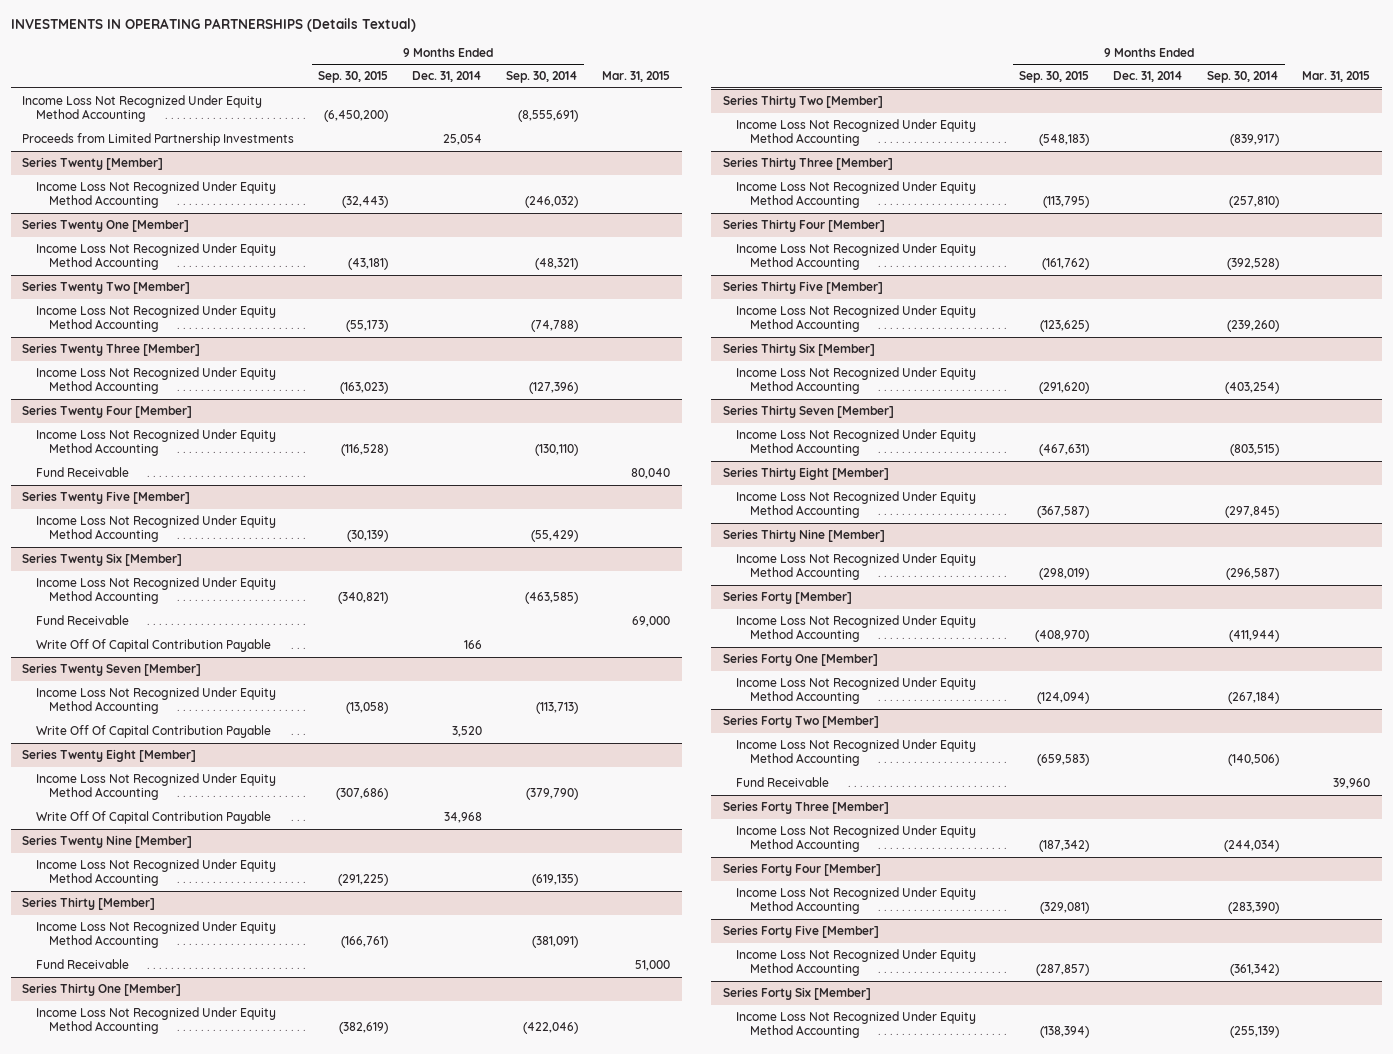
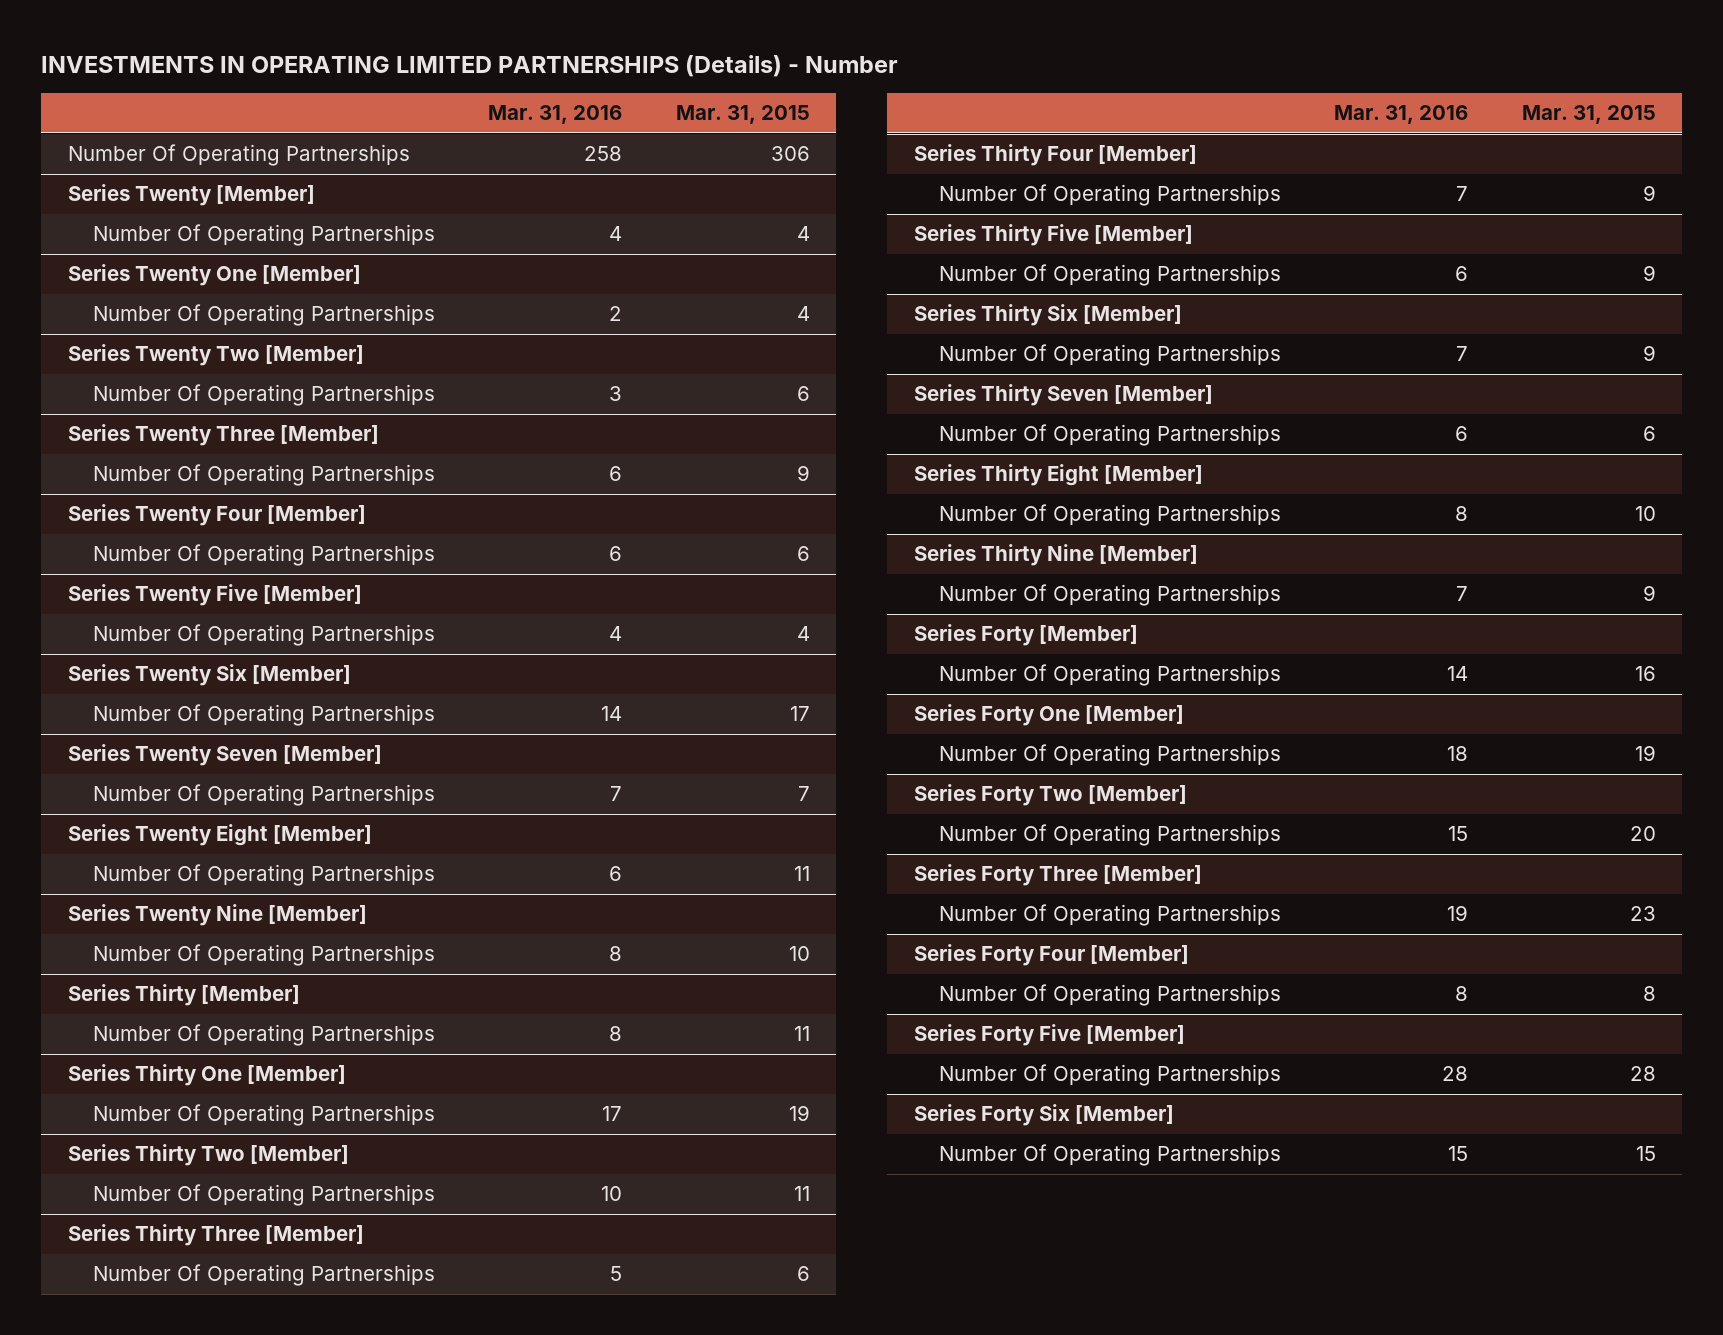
- INVESTMENTS IN OPERATING PARTNERSHIPS (Details Textual)
+ INVESTMENTS IN OPERATING LIMITED PARTNERSHIPS (Details) - Number
- | 9 Months Ended Sep. 30, 2015 | 9 Months Ended Dec. 31, 2014 | 9 Months Ended Sep. 30, 2014 | Mar. 31, 2015
+ | Mar. 31, 2016 | Mar. 31, 2015
- Income Loss Not Recognized Under Equity Method Accounting | (6,450,200) | | (8,555,691) |
- Proceeds from Limited Partnership Investments | | 25,054 | |
+ Number Of Operating Partnerships | 258 | 306
@ Series Twenty [Member]
- Income Loss Not Recognized Under Equity Method Accounting | (32,443) | | (246,032) |
+ Number Of Operating Partnerships | 4 | 4
@ Series Twenty One [Member]
- Income Loss Not Recognized Under Equity Method Accounting | (43,181) | | (48,321) |
+ Number Of Operating Partnerships | 2 | 4
@ Series Twenty Two [Member]
- Income Loss Not Recognized Under Equity Method Accounting | (55,173) | | (74,788) |
+ Number Of Operating Partnerships | 3 | 6
@ Series Twenty Three [Member]
- Income Loss Not Recognized Under Equity Method Accounting | (163,023) | | (127,396) |
+ Number Of Operating Partnerships | 6 | 9
@ Series Twenty Four [Member]
- Income Loss Not Recognized Under Equity Method Accounting | (116,528) | | (130,110) |
- Fund Receivable | | | | 80,040
+ Number Of Operating Partnerships | 6 | 6
@ Series Twenty Five [Member]
- Income Loss Not Recognized Under Equity Method Accounting | (30,139) | | (55,429) |
+ Number Of Operating Partnerships | 4 | 4
@ Series Twenty Six [Member]
- Income Loss Not Recognized Under Equity Method Accounting | (340,821) | | (463,585) |
- Fund Receivable | | | | 69,000
- Write Off Of Capital Contribution Payable | | 166 | |
+ Number Of Operating Partnerships | 14 | 17
@ Series Twenty Seven [Member]
- Income Loss Not Recognized Under Equity Method Accounting | (13,058) | | (113,713) |
- Write Off Of Capital Contribution Payable | | 3,520 | |
+ Number Of Operating Partnerships | 7 | 7
@ Series Twenty Eight [Member]
- Income Loss Not Recognized Under Equity Method Accounting | (307,686) | | (379,790) |
- Write Off Of Capital Contribution Payable | | 34,968 | |
+ Number Of Operating Partnerships | 6 | 11
@ Series Twenty Nine [Member]
- Income Loss Not Recognized Under Equity Method Accounting | (291,225) | | (619,135) |
+ Number Of Operating Partnerships | 8 | 10
@ Series Thirty [Member]
- Income Loss Not Recognized Under Equity Method Accounting | (166,761) | | (381,091) |
- Fund Receivable | | | | 51,000
+ Number Of Operating Partnerships | 8 | 11
@ Series Thirty One [Member]
- Income Loss Not Recognized Under Equity Method Accounting | (382,619) | | (422,046) |
+ Number Of Operating Partnerships | 17 | 19
@ Series Thirty Two [Member]
- Income Loss Not Recognized Under Equity Method Accounting | (548,183) | | (839,917) |
+ Number Of Operating Partnerships | 10 | 11
@ Series Thirty Three [Member]
- Income Loss Not Recognized Under Equity Method Accounting | (113,795) | | (257,810) |
+ Number Of Operating Partnerships | 5 | 6
@ Series Thirty Four [Member]
- Income Loss Not Recognized Under Equity Method Accounting | (161,762) | | (392,528) |
+ Number Of Operating Partnerships | 7 | 9
@ Series Thirty Five [Member]
- Income Loss Not Recognized Under Equity Method Accounting | (123,625) | | (239,260) |
+ Number Of Operating Partnerships | 6 | 9
@ Series Thirty Six [Member]
- Income Loss Not Recognized Under Equity Method Accounting | (291,620) | | (403,254) |
+ Number Of Operating Partnerships | 7 | 9
@ Series Thirty Seven [Member]
- Income Loss Not Recognized Under Equity Method Accounting | (467,631) | | (803,515) |
+ Number Of Operating Partnerships | 6 | 6
@ Series Thirty Eight [Member]
- Income Loss Not Recognized Under Equity Method Accounting | (367,587) | | (297,845) |
+ Number Of Operating Partnerships | 8 | 10
@ Series Thirty Nine [Member]
- Income Loss Not Recognized Under Equity Method Accounting | (298,019) | | (296,587) |
+ Number Of Operating Partnerships | 7 | 9
@ Series Forty [Member]
- Income Loss Not Recognized Under Equity Method Accounting | (408,970) | | (411,944) |
+ Number Of Operating Partnerships | 14 | 16
@ Series Forty One [Member]
- Income Loss Not Recognized Under Equity Method Accounting | (124,094) | | (267,184) |
+ Number Of Operating Partnerships | 18 | 19
@ Series Forty Two [Member]
- Income Loss Not Recognized Under Equity Method Accounting | (659,583) | | (140,506) |
- Fund Receivable | | | | 39,960
+ Number Of Operating Partnerships | 15 | 20
@ Series Forty Three [Member]
- Income Loss Not Recognized Under Equity Method Accounting | (187,342) | | (244,034) |
+ Number Of Operating Partnerships | 19 | 23
@ Series Forty Four [Member]
- Income Loss Not Recognized Under Equity Method Accounting | (329,081) | | (283,390) |
+ Number Of Operating Partnerships | 8 | 8
@ Series Forty Five [Member]
- Income Loss Not Recognized Under Equity Method Accounting | (287,857) | | (361,342) |
+ Number Of Operating Partnerships | 28 | 28
@ Series Forty Six [Member]
- Income Loss Not Recognized Under Equity Method Accounting | (138,394) | | (255,139) |
+ Number Of Operating Partnerships | 15 | 15

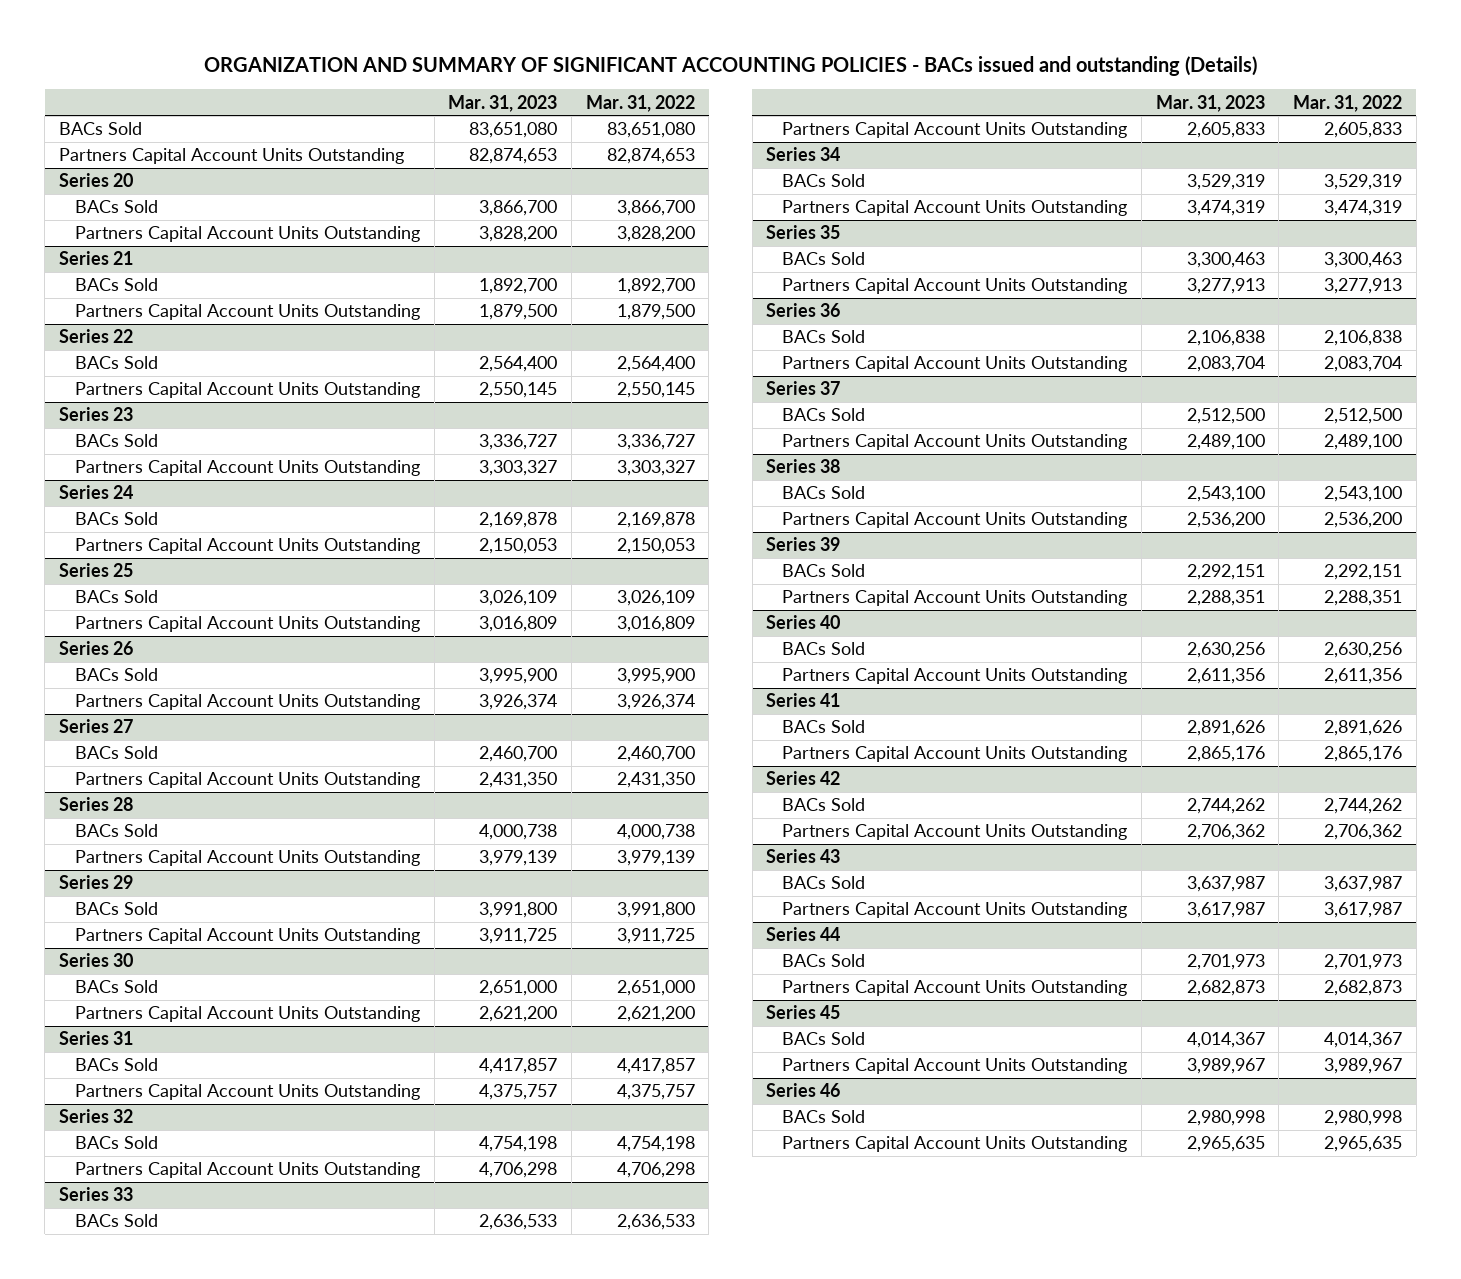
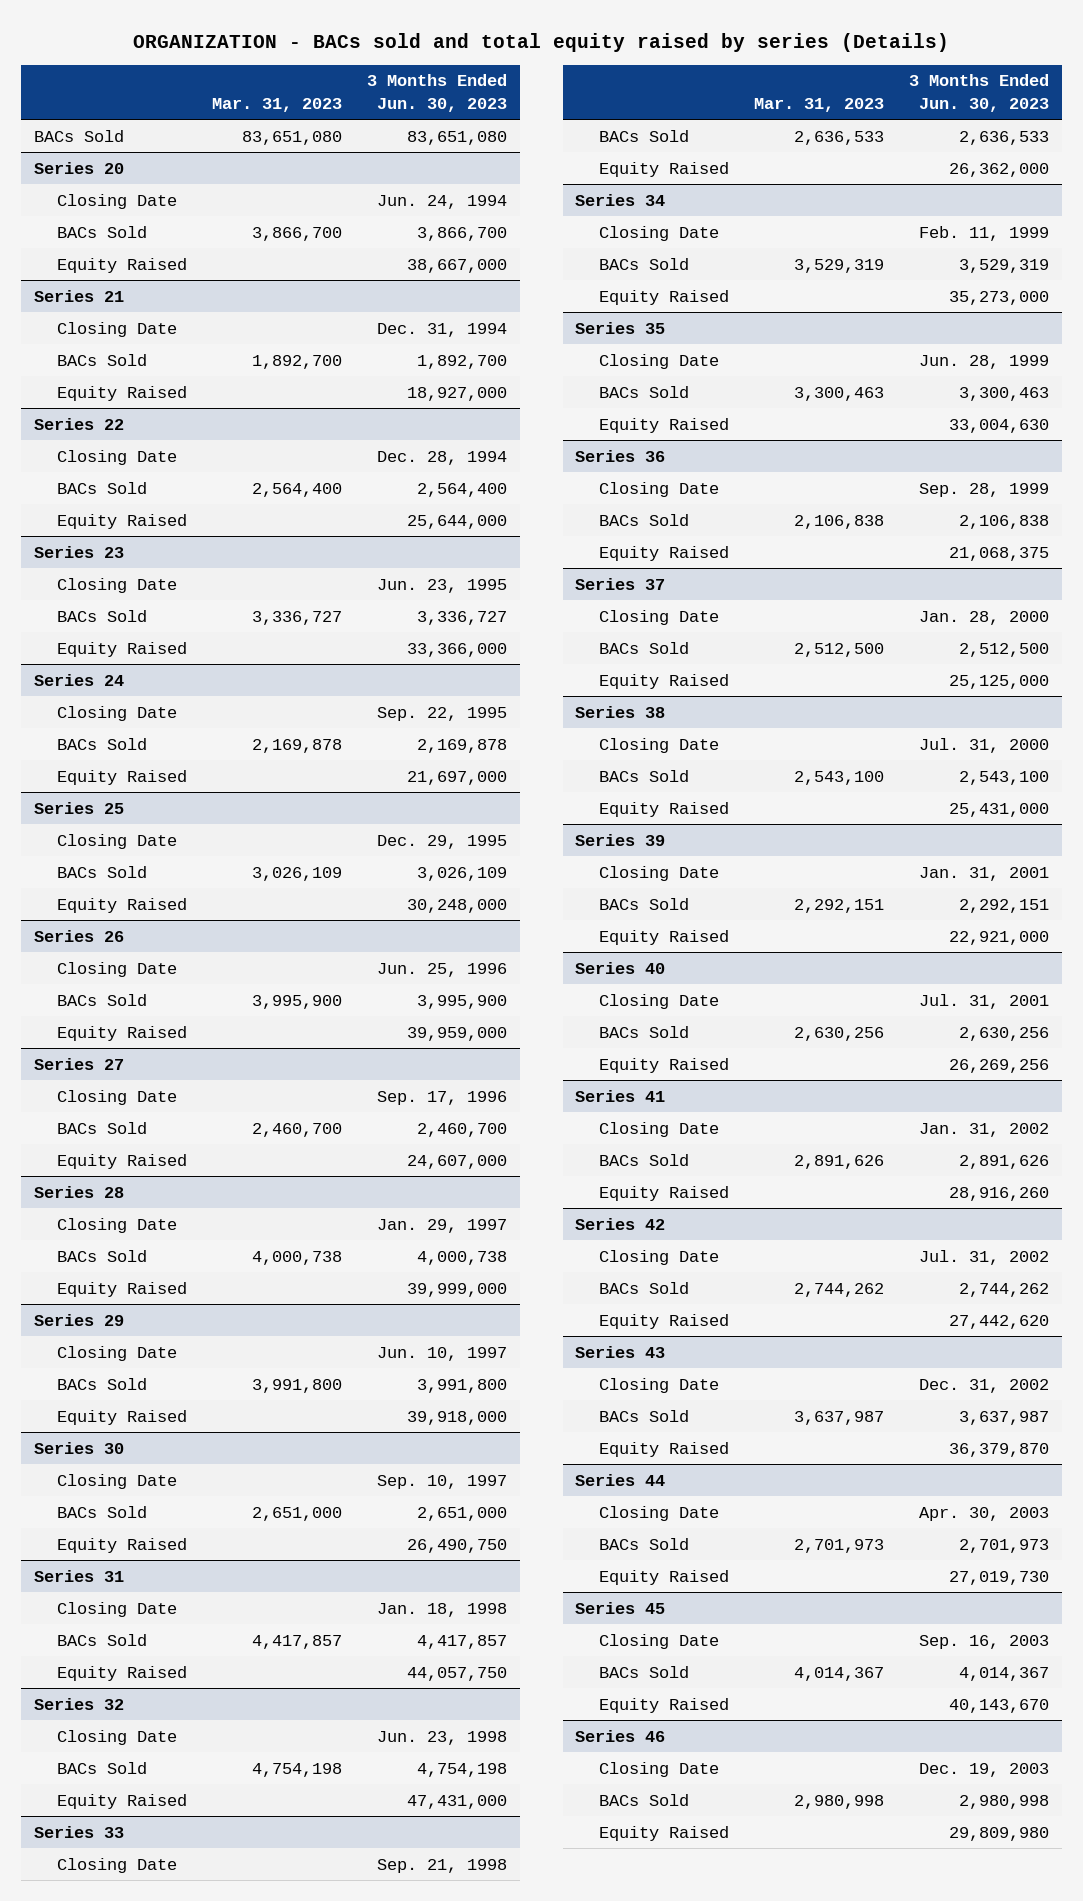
- ORGANIZATION AND SUMMARY OF SIGNIFICANT ACCOUNTING POLICIES - BACs issued and outstanding (Details)
+ ORGANIZATION - BACs sold and total equity raised by series (Details)
- | Mar. 31, 2023 | Mar. 31, 2022
+ | Mar. 31, 2023 | 3 Months Ended Jun. 30, 2023
- Partners Capital Account Units Outstanding | 82,874,653 | 82,874,653
@ Series 20
+ Closing Date | | Jun. 24, 1994
- Partners Capital Account Units Outstanding | 3,828,200 | 3,828,200
+ Equity Raised | | 38,667,000
@ Series 21
+ Closing Date | | Dec. 31, 1994
- Partners Capital Account Units Outstanding | 1,879,500 | 1,879,500
+ Equity Raised | | 18,927,000
@ Series 22
+ Closing Date | | Dec. 28, 1994
- Partners Capital Account Units Outstanding | 2,550,145 | 2,550,145
+ Equity Raised | | 25,644,000
@ Series 23
+ Closing Date | | Jun. 23, 1995
- Partners Capital Account Units Outstanding | 3,303,327 | 3,303,327
+ Equity Raised | | 33,366,000
@ Series 24
+ Closing Date | | Sep. 22, 1995
- Partners Capital Account Units Outstanding | 2,150,053 | 2,150,053
+ Equity Raised | | 21,697,000
@ Series 25
+ Closing Date | | Dec. 29, 1995
- Partners Capital Account Units Outstanding | 3,016,809 | 3,016,809
+ Equity Raised | | 30,248,000
@ Series 26
+ Closing Date | | Jun. 25, 1996
- Partners Capital Account Units Outstanding | 3,926,374 | 3,926,374
+ Equity Raised | | 39,959,000
@ Series 27
+ Closing Date | | Sep. 17, 1996
- Partners Capital Account Units Outstanding | 2,431,350 | 2,431,350
+ Equity Raised | | 24,607,000
@ Series 28
+ Closing Date | | Jan. 29, 1997
- Partners Capital Account Units Outstanding | 3,979,139 | 3,979,139
+ Equity Raised | | 39,999,000
@ Series 29
+ Closing Date | | Jun. 10, 1997
- Partners Capital Account Units Outstanding | 3,911,725 | 3,911,725
+ Equity Raised | | 39,918,000
@ Series 30
+ Closing Date | | Sep. 10, 1997
- Partners Capital Account Units Outstanding | 2,621,200 | 2,621,200
+ Equity Raised | | 26,490,750
@ Series 31
+ Closing Date | | Jan. 18, 1998
- Partners Capital Account Units Outstanding | 4,375,757 | 4,375,757
+ Equity Raised | | 44,057,750
@ Series 32
+ Closing Date | | Jun. 23, 1998
- Partners Capital Account Units Outstanding | 4,706,298 | 4,706,298
+ Equity Raised | | 47,431,000
@ Series 33
+ Closing Date | | Sep. 21, 1998
- Partners Capital Account Units Outstanding | 2,605,833 | 2,605,833
+ Equity Raised | | 26,362,000
@ Series 34
+ Closing Date | | Feb. 11, 1999
- Partners Capital Account Units Outstanding | 3,474,319 | 3,474,319
+ Equity Raised | | 35,273,000
@ Series 35
+ Closing Date | | Jun. 28, 1999
- Partners Capital Account Units Outstanding | 3,277,913 | 3,277,913
+ Equity Raised | | 33,004,630
@ Series 36
+ Closing Date | | Sep. 28, 1999
- Partners Capital Account Units Outstanding | 2,083,704 | 2,083,704
+ Equity Raised | | 21,068,375
@ Series 37
+ Closing Date | | Jan. 28, 2000
- Partners Capital Account Units Outstanding | 2,489,100 | 2,489,100
+ Equity Raised | | 25,125,000
@ Series 38
+ Closing Date | | Jul. 31, 2000
- Partners Capital Account Units Outstanding | 2,536,200 | 2,536,200
+ Equity Raised | | 25,431,000
@ Series 39
+ Closing Date | | Jan. 31, 2001
- Partners Capital Account Units Outstanding | 2,288,351 | 2,288,351
+ Equity Raised | | 22,921,000
@ Series 40
+ Closing Date | | Jul. 31, 2001
- Partners Capital Account Units Outstanding | 2,611,356 | 2,611,356
+ Equity Raised | | 26,269,256
@ Series 41
+ Closing Date | | Jan. 31, 2002
- Partners Capital Account Units Outstanding | 2,865,176 | 2,865,176
+ Equity Raised | | 28,916,260
@ Series 42
+ Closing Date | | Jul. 31, 2002
- Partners Capital Account Units Outstanding | 2,706,362 | 2,706,362
+ Equity Raised | | 27,442,620
@ Series 43
+ Closing Date | | Dec. 31, 2002
- Partners Capital Account Units Outstanding | 3,617,987 | 3,617,987
+ Equity Raised | | 36,379,870
@ Series 44
+ Closing Date | | Apr. 30, 2003
- Partners Capital Account Units Outstanding | 2,682,873 | 2,682,873
+ Equity Raised | | 27,019,730
@ Series 45
+ Closing Date | | Sep. 16, 2003
- Partners Capital Account Units Outstanding | 3,989,967 | 3,989,967
+ Equity Raised | | 40,143,670
@ Series 46
+ Closing Date | | Dec. 19, 2003
- Partners Capital Account Units Outstanding | 2,965,635 | 2,965,635
+ Equity Raised | | 29,809,980

